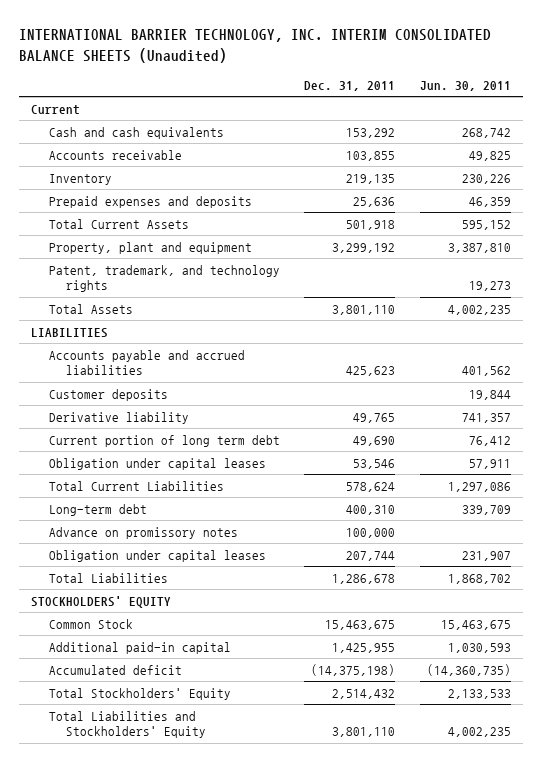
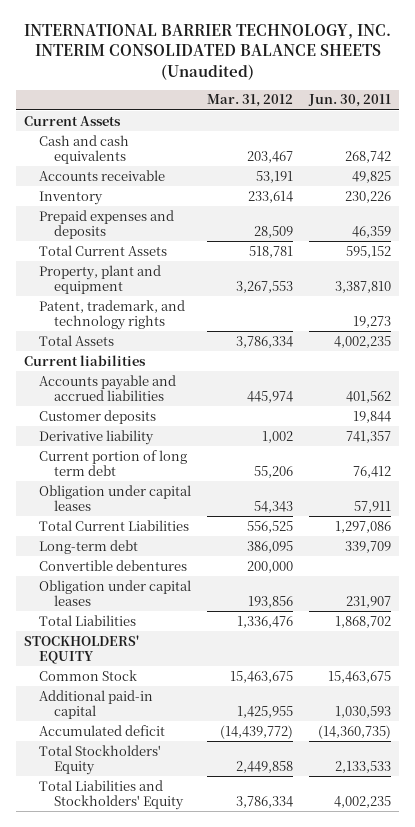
- | Dec. 31, 2011 | Jun. 30, 2011
+ | Mar. 31, 2012 | Jun. 30, 2011
- Current
+ Current Assets
- LIABILITIES
+ Current liabilities
- Advance on promissory notes | 100,000 |
+ Convertible debentures | 200,000 |

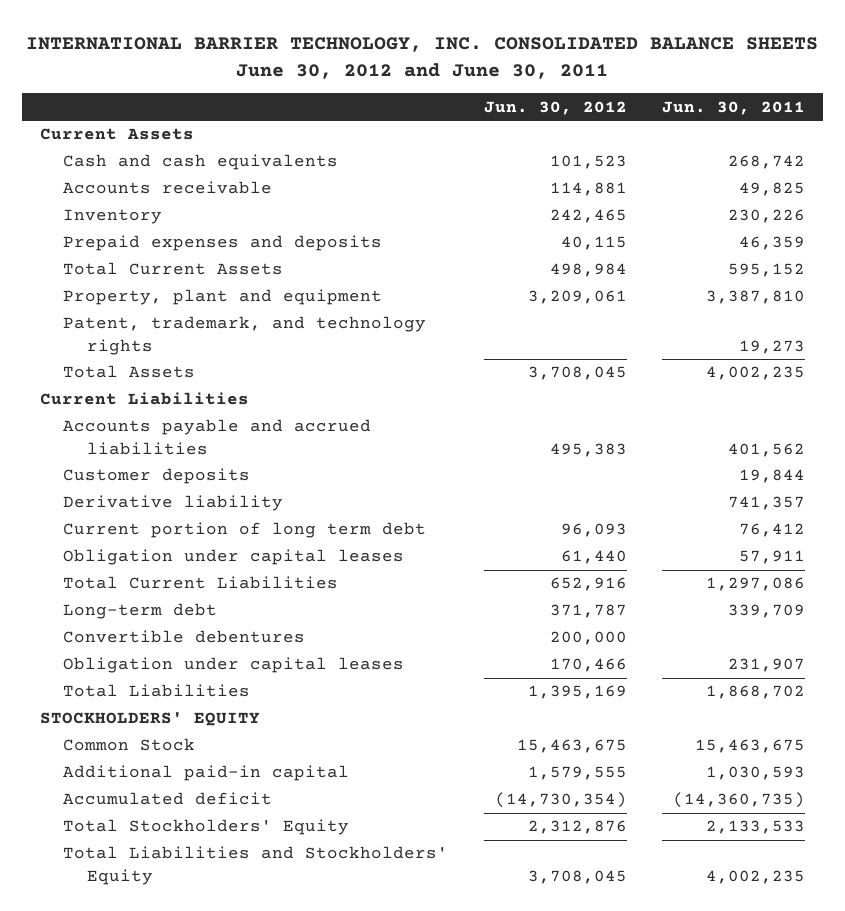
- INTERNATIONAL BARRIER TECHNOLOGY, INC. INTERIM CONSOLIDATED BALANCE SHEETS (Unaudited)
+ INTERNATIONAL BARRIER TECHNOLOGY, INC. CONSOLIDATED BALANCE SHEETS June 30, 2012 and June 30, 2011
- | Mar. 31, 2012 | Jun. 30, 2011
+ | Jun. 30, 2012 | Jun. 30, 2011
- Current liabilities
+ Current Liabilities

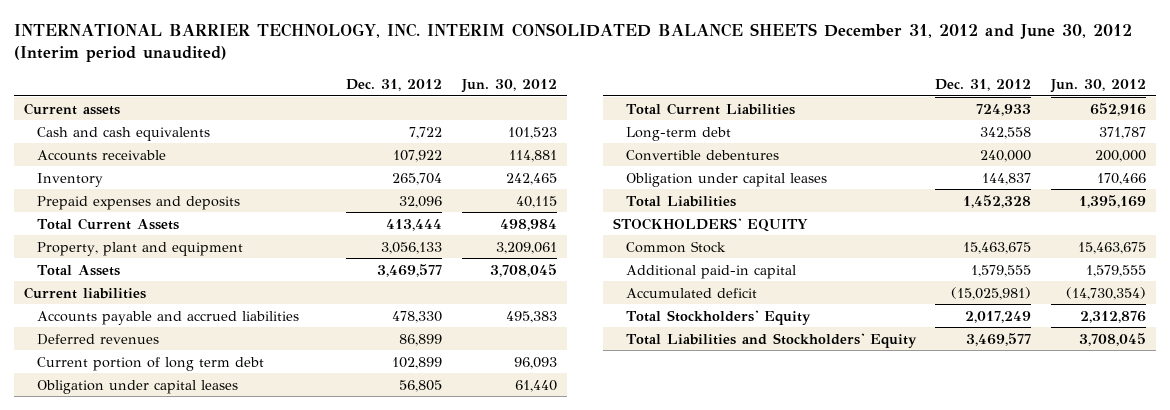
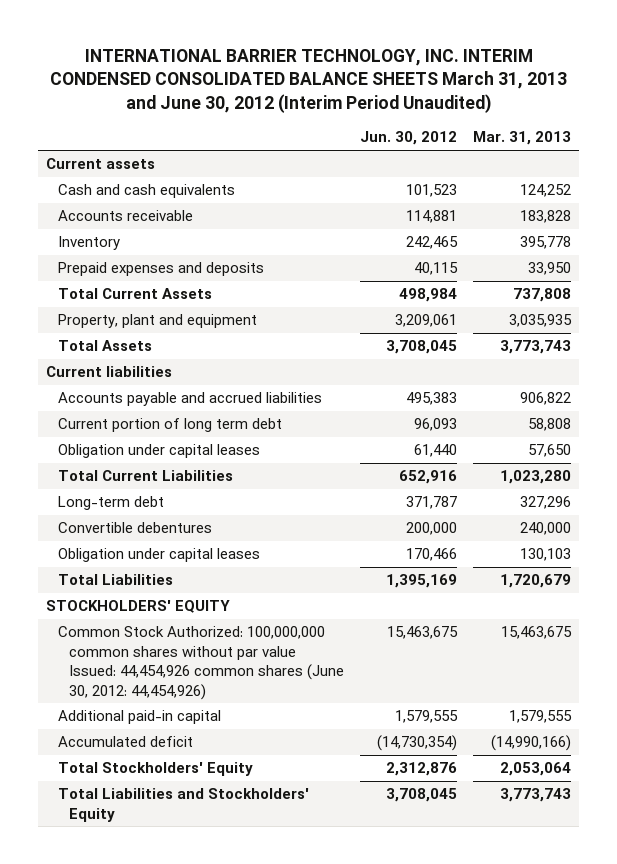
- INTERNATIONAL BARRIER TECHNOLOGY, INC. INTERIM CONSOLIDATED BALANCE SHEETS December 31, 2012 and June 30, 2012 (Interim period unaudited)
+ INTERNATIONAL BARRIER TECHNOLOGY, INC. INTERIM CONDENSED CONSOLIDATED BALANCE SHEETS March 31, 2013 and June 30, 2012 (Interim Period Unaudited)
- | Dec. 31, 2012 | Jun. 30, 2012
+ | Jun. 30, 2012 | Mar. 31, 2013
- Deferred revenues | 86,899 |
- Common Stock | 15,463,675 | 15,463,675
+ Common Stock Authorized: 100,000,000 common shares without par value Issued: 44,454,926 common shares (June 30, 2012: 44,454,926) | 15,463,675 | 15,463,675

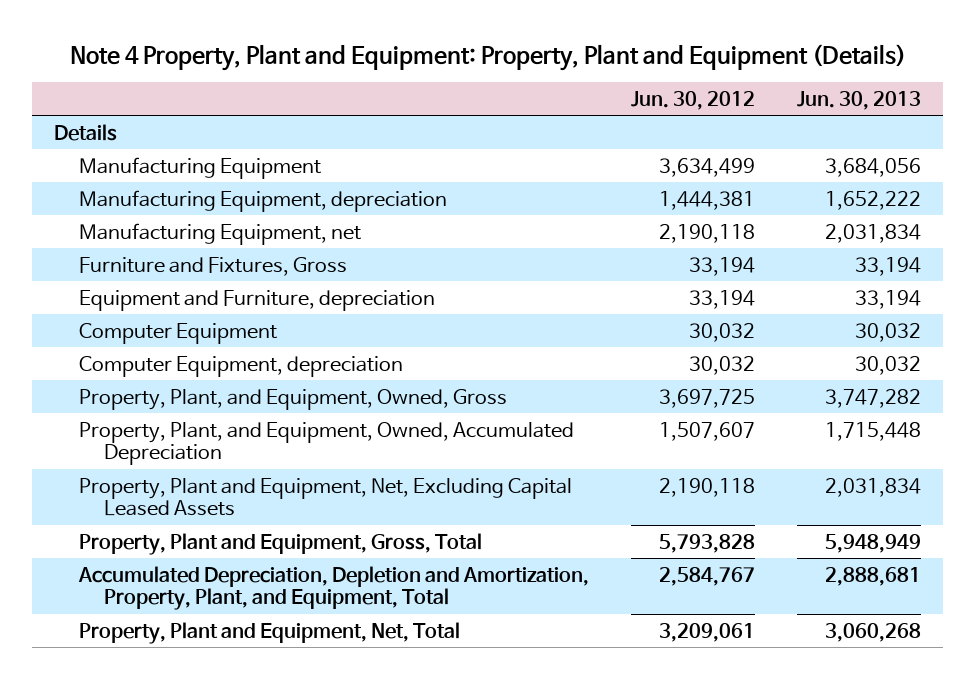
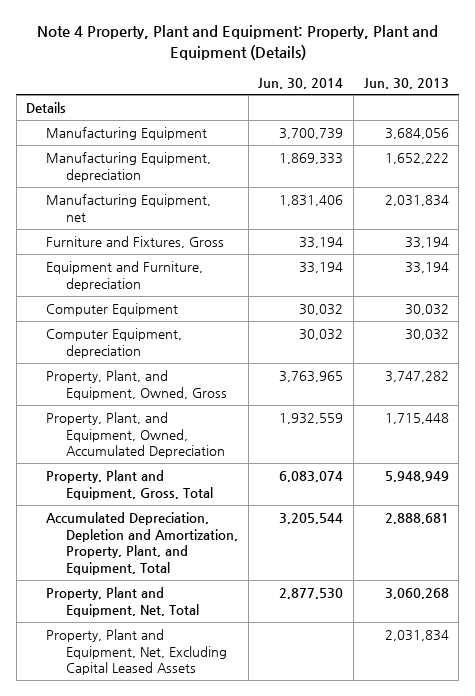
- | Jun. 30, 2012 | Jun. 30, 2013
+ | Jun. 30, 2014 | Jun. 30, 2013
moved down: Property, Plant and Equipment, Net, Excluding Capital Leased Assets | | 2,031,834

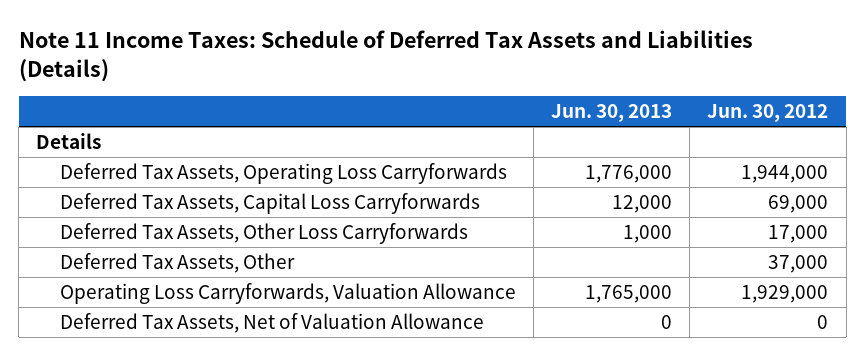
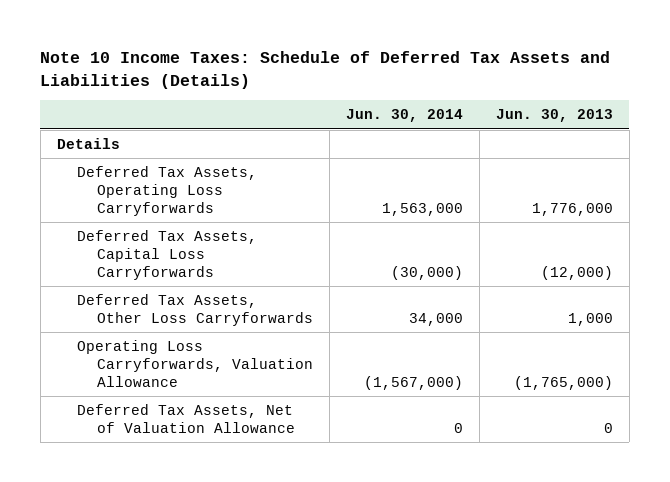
- Note 11 Income Taxes: Schedule of Deferred Tax Assets and Liabilities (Details)
+ Note 10 Income Taxes: Schedule of Deferred Tax Assets and Liabilities (Details)
- | Jun. 30, 2013 | Jun. 30, 2012
+ | Jun. 30, 2014 | Jun. 30, 2013
- Deferred Tax Assets, Capital Loss Carryforwards | 12,000 | 69,000
+ Deferred Tax Assets, Capital Loss Carryforwards | (30,000) | (12,000)
- Deferred Tax Assets, Other | | 37,000
- Operating Loss Carryforwards, Valuation Allowance | 1,765,000 | 1,929,000
+ Operating Loss Carryforwards, Valuation Allowance | (1,567,000) | (1,765,000)

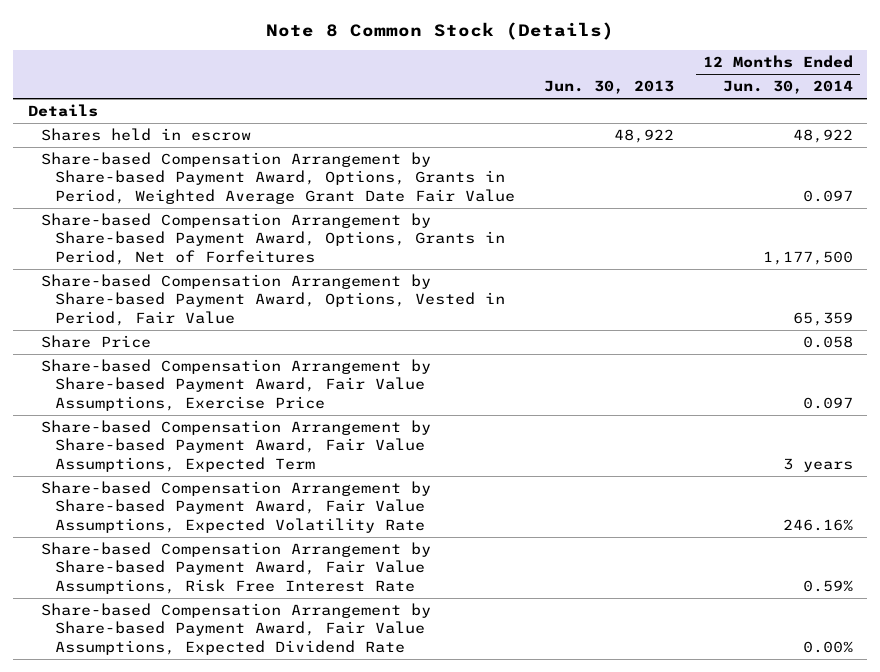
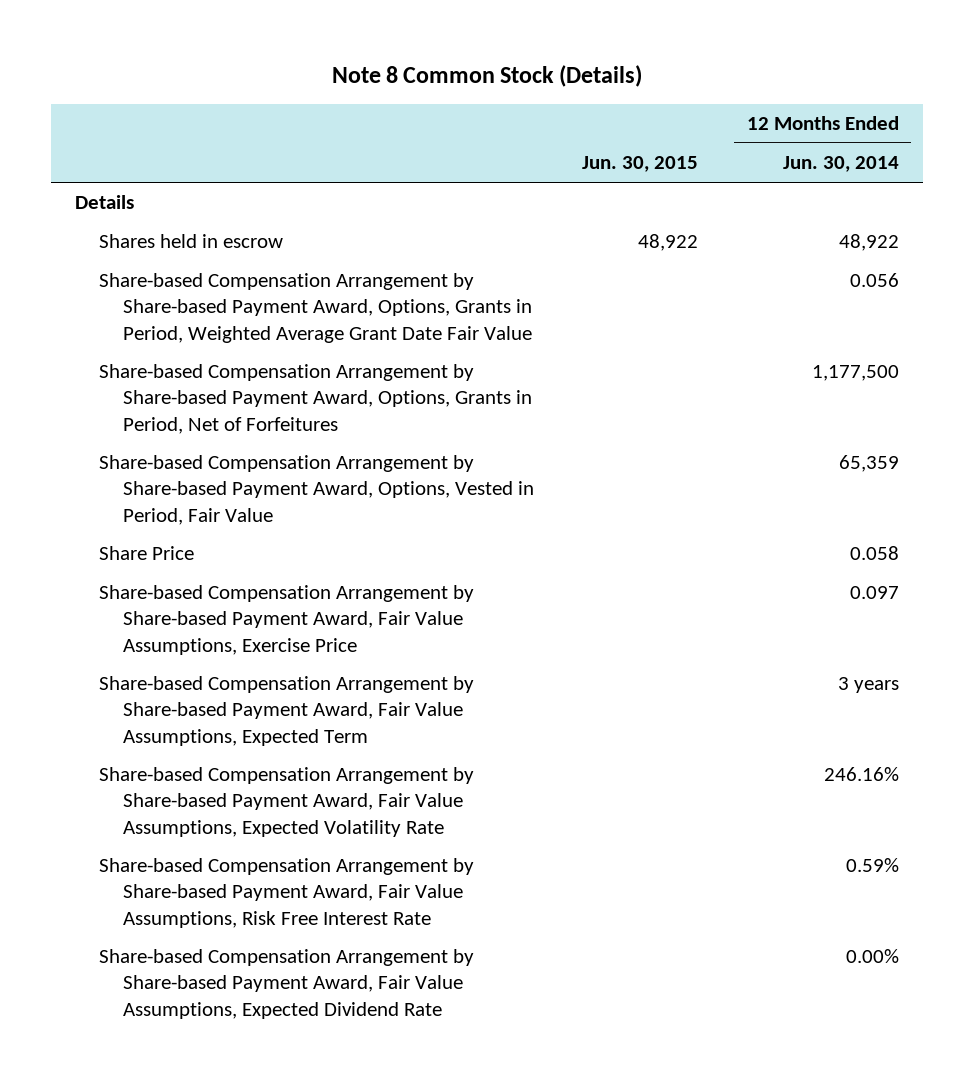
- | Jun. 30, 2013 | 12 Months Ended Jun. 30, 2014
+ | Jun. 30, 2015 | 12 Months Ended Jun. 30, 2014
- Share-based Compensation Arrangement by Share-based Payment Award, Options, Grants in Period, Weighted Average Grant Date Fair Value | | 0.097
+ Share-based Compensation Arrangement by Share-based Payment Award, Options, Grants in Period, Weighted Average Grant Date Fair Value | | 0.056

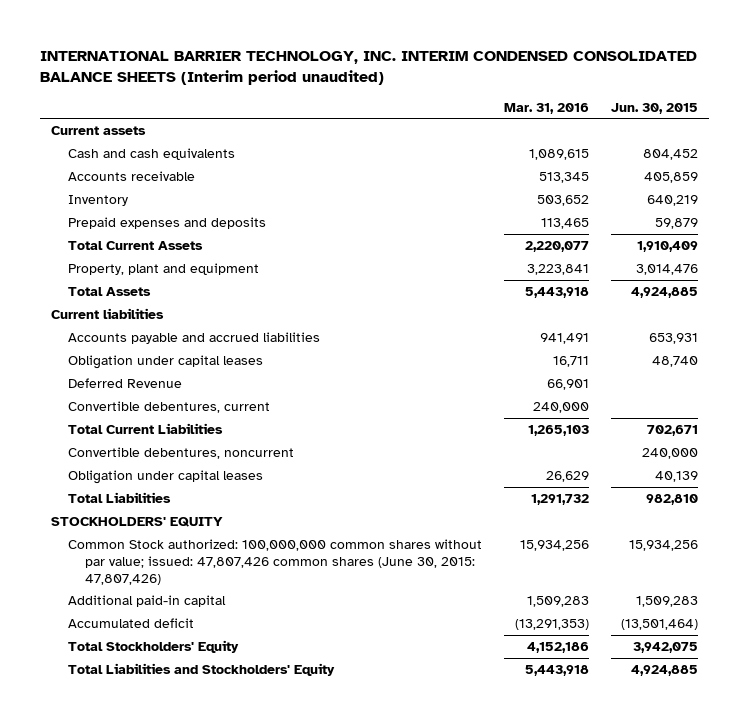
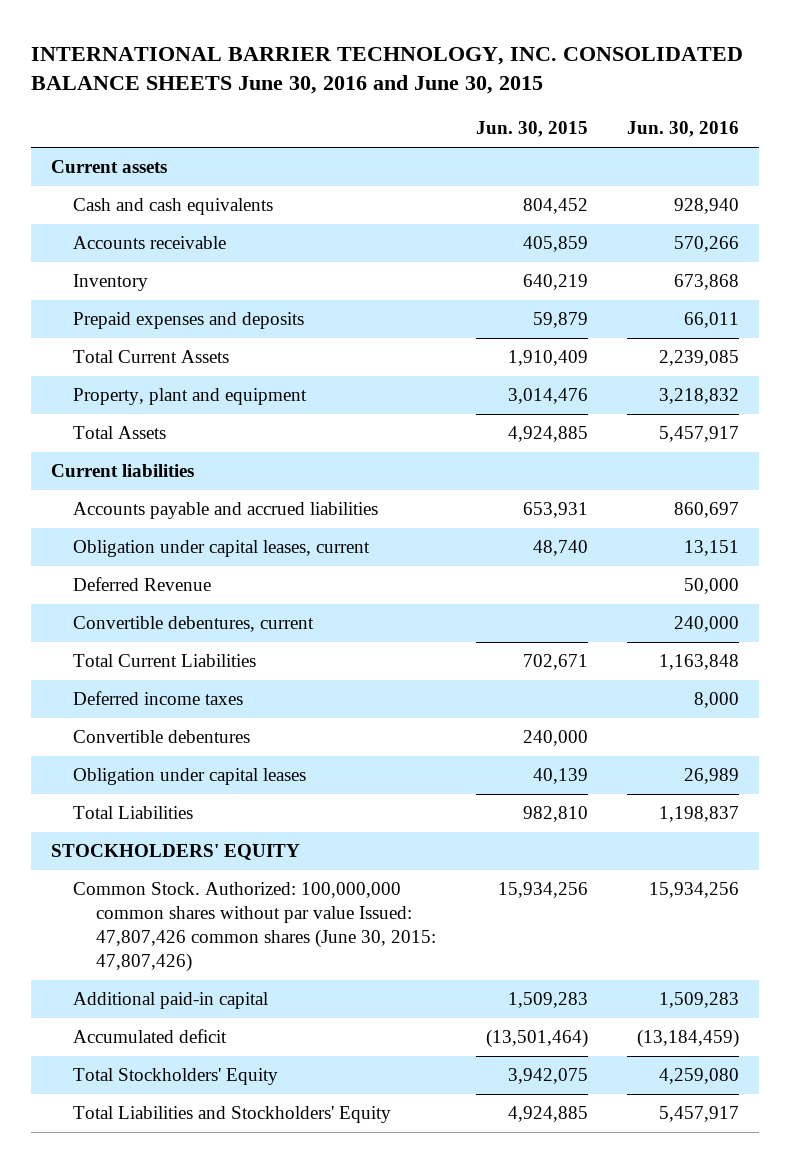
- INTERNATIONAL BARRIER TECHNOLOGY, INC. INTERIM CONDENSED CONSOLIDATED BALANCE SHEETS (Interim period unaudited)
+ INTERNATIONAL BARRIER TECHNOLOGY, INC. CONSOLIDATED BALANCE SHEETS June 30, 2016 and June 30, 2015
- | Mar. 31, 2016 | Jun. 30, 2015
+ | Jun. 30, 2015 | Jun. 30, 2016
- Obligation under capital leases | 16,711 | 48,740
+ Obligation under capital leases, current | 48,740 | 13,151
- Convertible debentures, noncurrent | | 240,000
+ Deferred income taxes | | 8,000
+ Convertible debentures | 240,000 |
- Common Stock authorized: 100,000,000 common shares without par value; issued: 47,807,426 common shares (June 30, 2015: 47,807,426) | 15,934,256 | 15,934,256
+ Common Stock. Authorized: 100,000,000 common shares without par value Issued: 47,807,426 common shares (June 30, 2015: 47,807,426) | 15,934,256 | 15,934,256

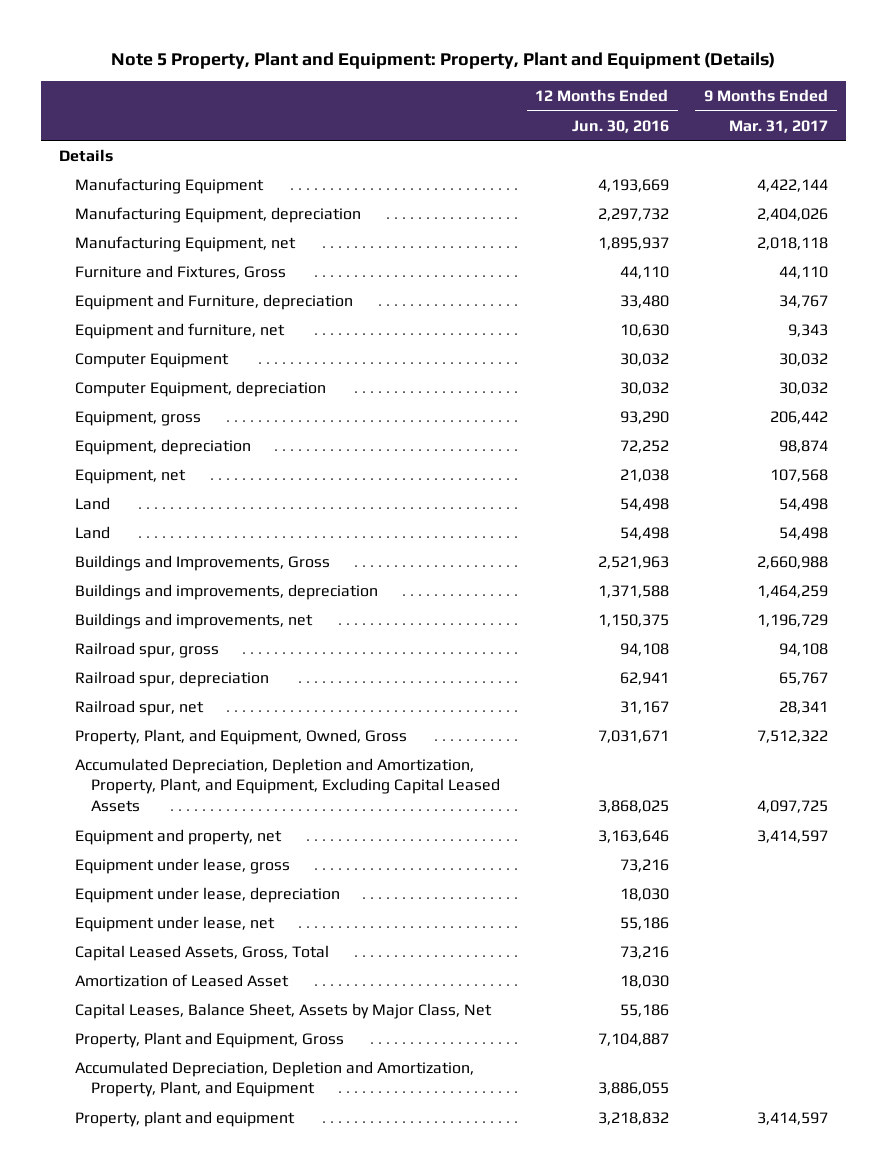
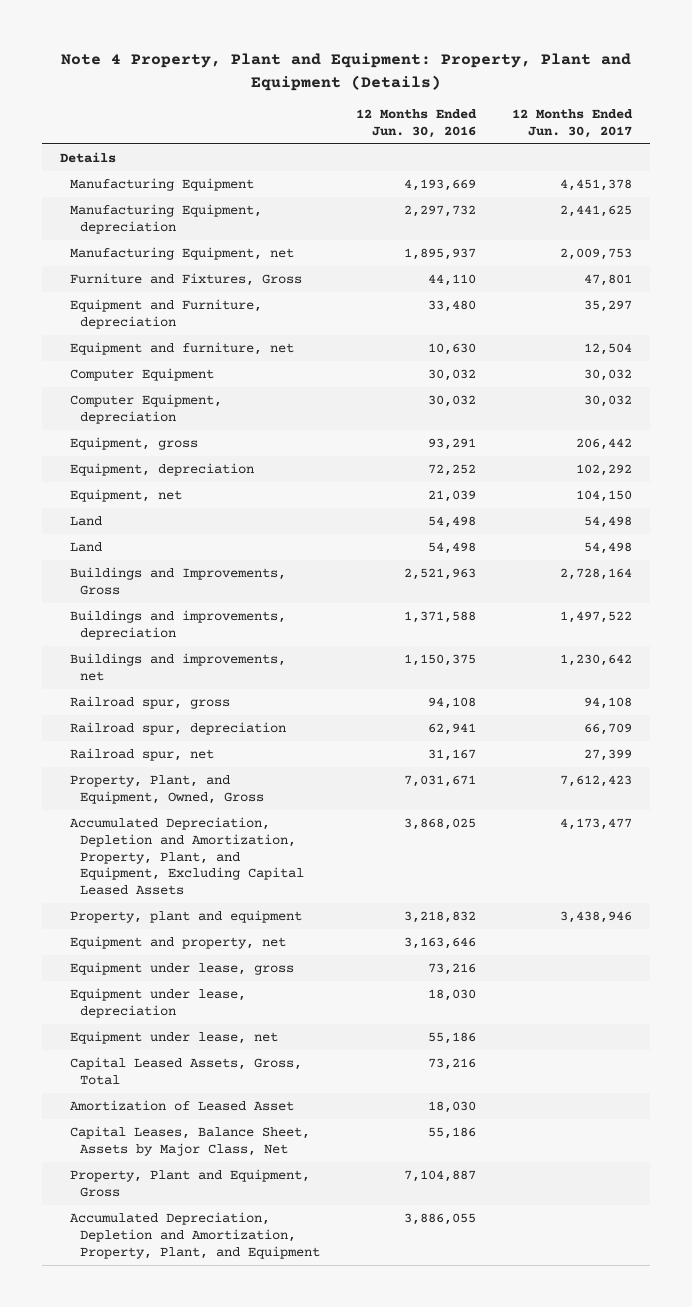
- Note 5 Property, Plant and Equipment: Property, Plant and Equipment (Details)
+ Note 4 Property, Plant and Equipment: Property, Plant and Equipment (Details)
- | 12 Months Ended Jun. 30, 2016 | 9 Months Ended Mar. 31, 2017
+ | 12 Months Ended Jun. 30, 2016 | 12 Months Ended Jun. 30, 2017
- Equipment, gross | 93,290 | 206,442
+ Equipment, gross | 93,291 | 206,442
- Equipment, net | 21,038 | 107,568
+ Equipment, net | 21,039 | 104,150
moved up: Property, plant and equipment | 3,218,832 | 3,438,946

